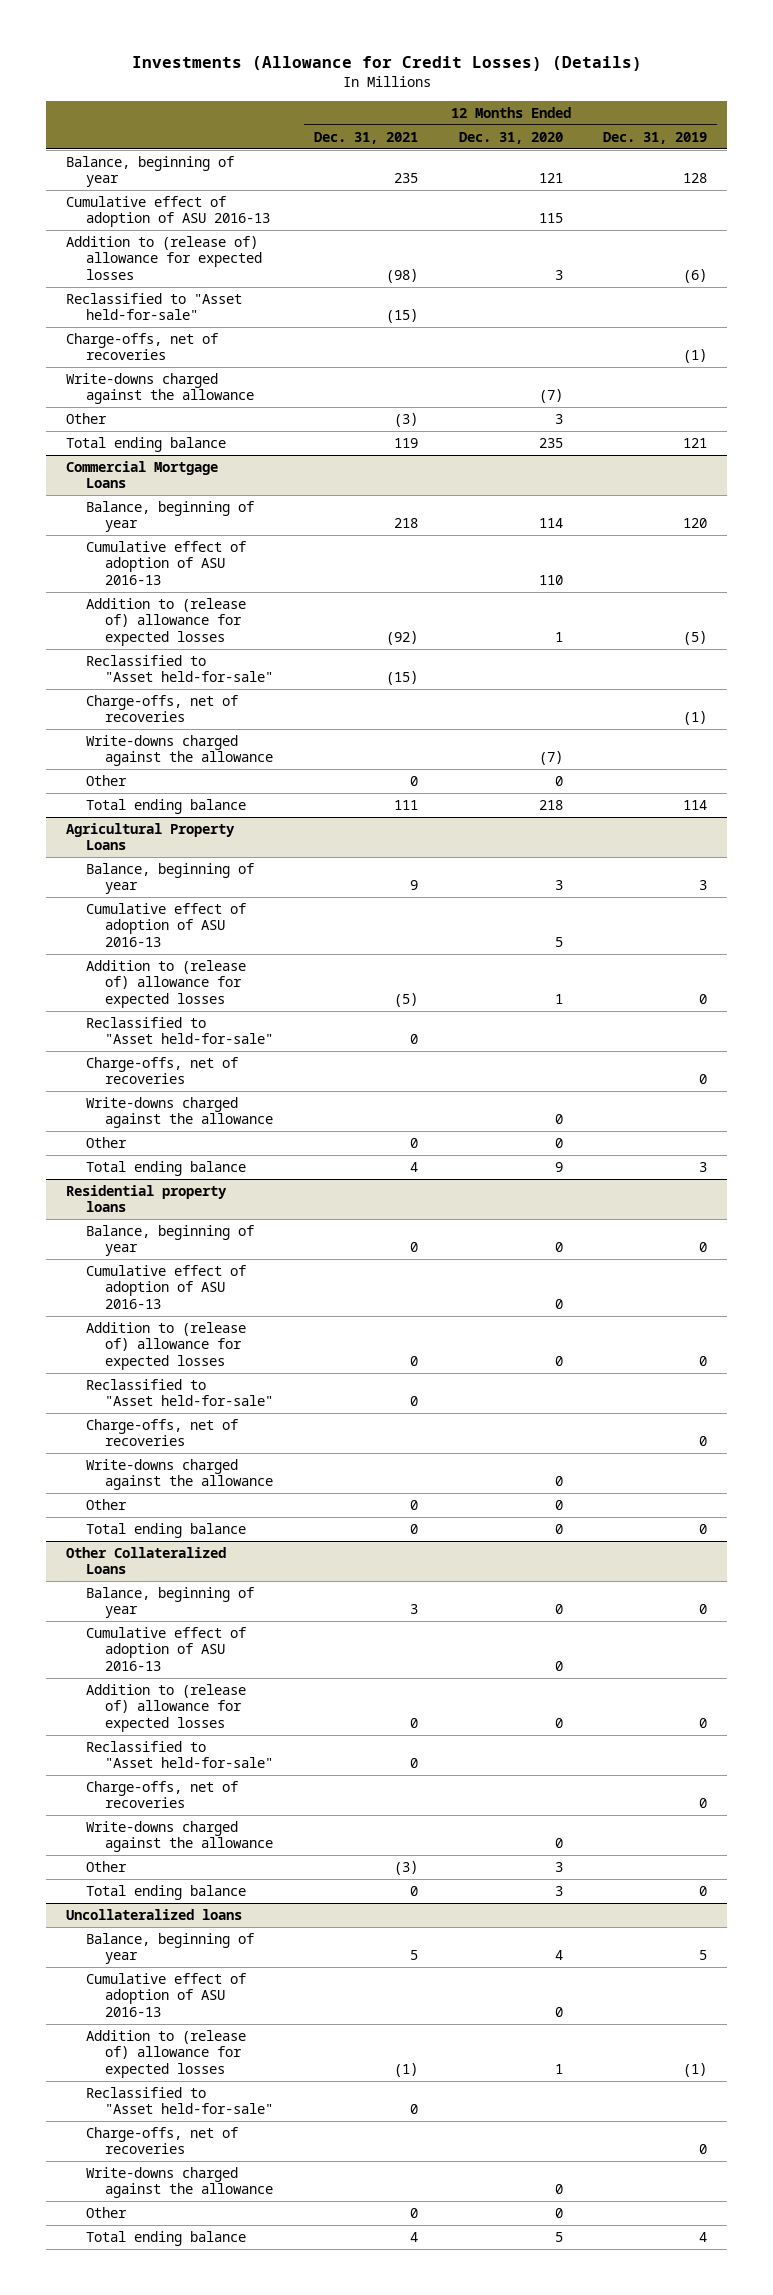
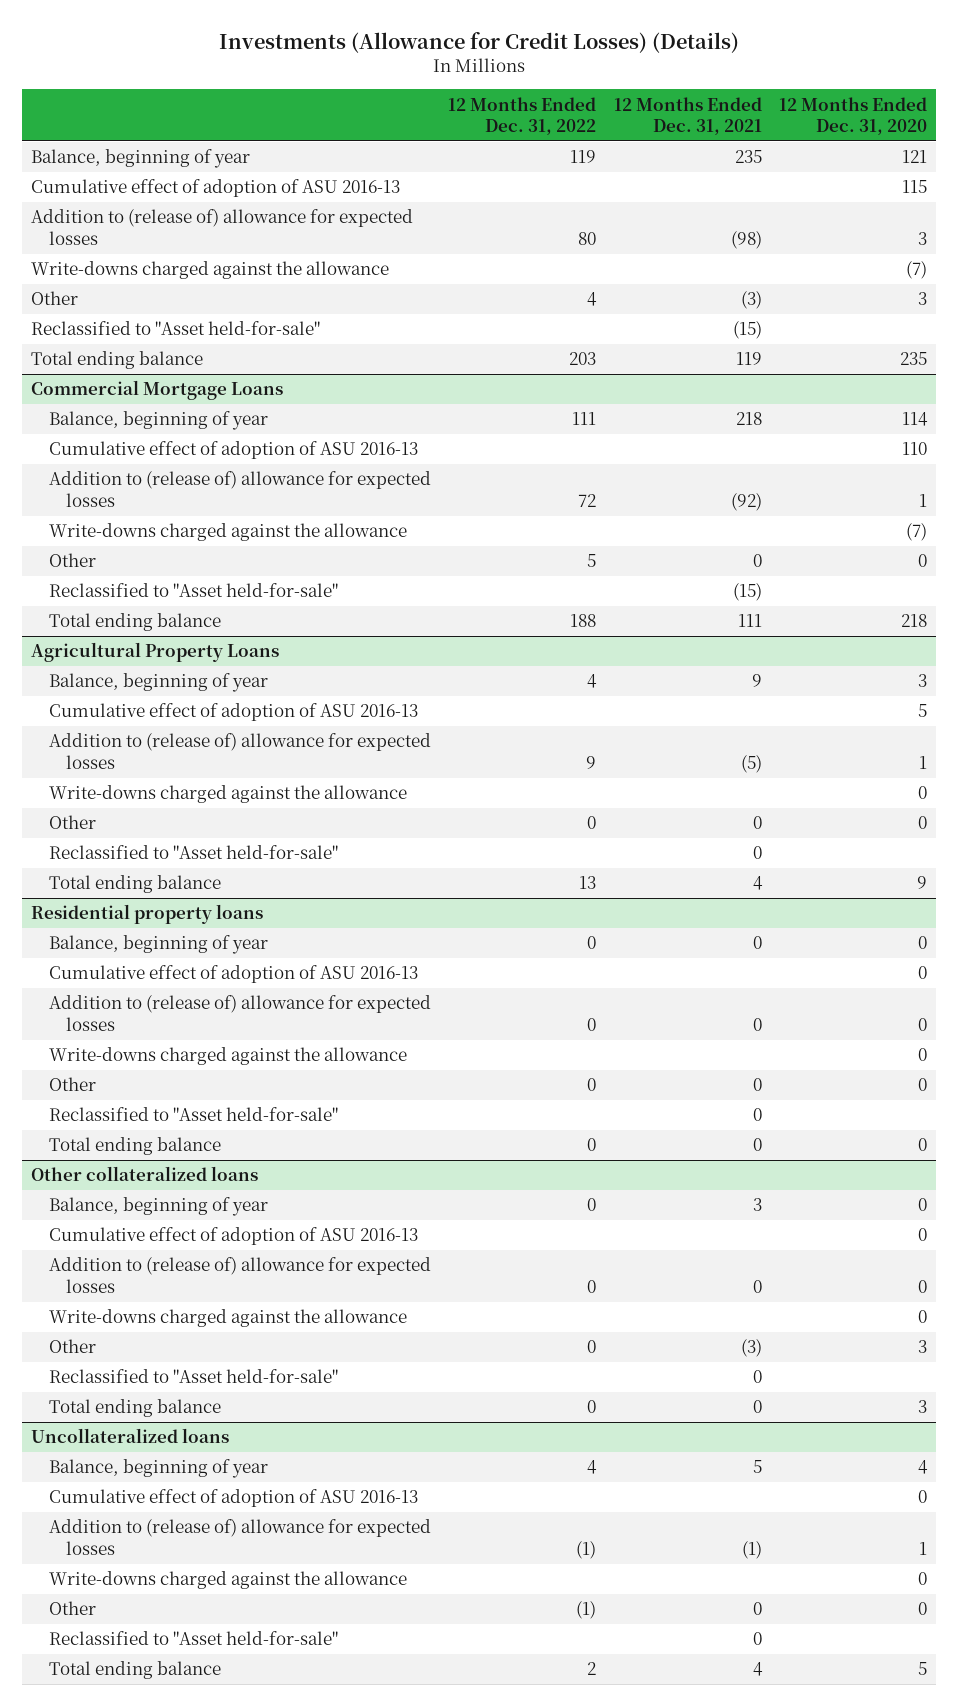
- | 12 Months Ended Dec. 31, 2021 | 12 Months Ended Dec. 31, 2020 | 12 Months Ended Dec. 31, 2019
+ | 12 Months Ended Dec. 31, 2022 | 12 Months Ended Dec. 31, 2021 | 12 Months Ended Dec. 31, 2020
- Charge-offs, net of recoveries | | | (1)
moved down: Reclassified to "Asset held-for-sale" | | (15) |
@ Commercial Mortgage Loans
- Charge-offs, net of recoveries | | | (1)
moved down: Reclassified to "Asset held-for-sale" | | (15) |
@ Agricultural Property Loans
- Charge-offs, net of recoveries | | | 0
moved down: Reclassified to "Asset held-for-sale" | | 0 |
@ Residential property loans
- Charge-offs, net of recoveries | | | 0
moved down: Reclassified to "Asset held-for-sale" | | 0 |
- Other Collateralized Loans
+ Other collateralized loans
- Reclassified to "Asset held-for-sale" | 0 | |
- Charge-offs, net of recoveries | | | 0
+ Reclassified to "Asset held-for-sale" | | 0 |
@ Uncollateralized loans
- Charge-offs, net of recoveries | | | 0
moved down: Reclassified to "Asset held-for-sale" | | 0 |

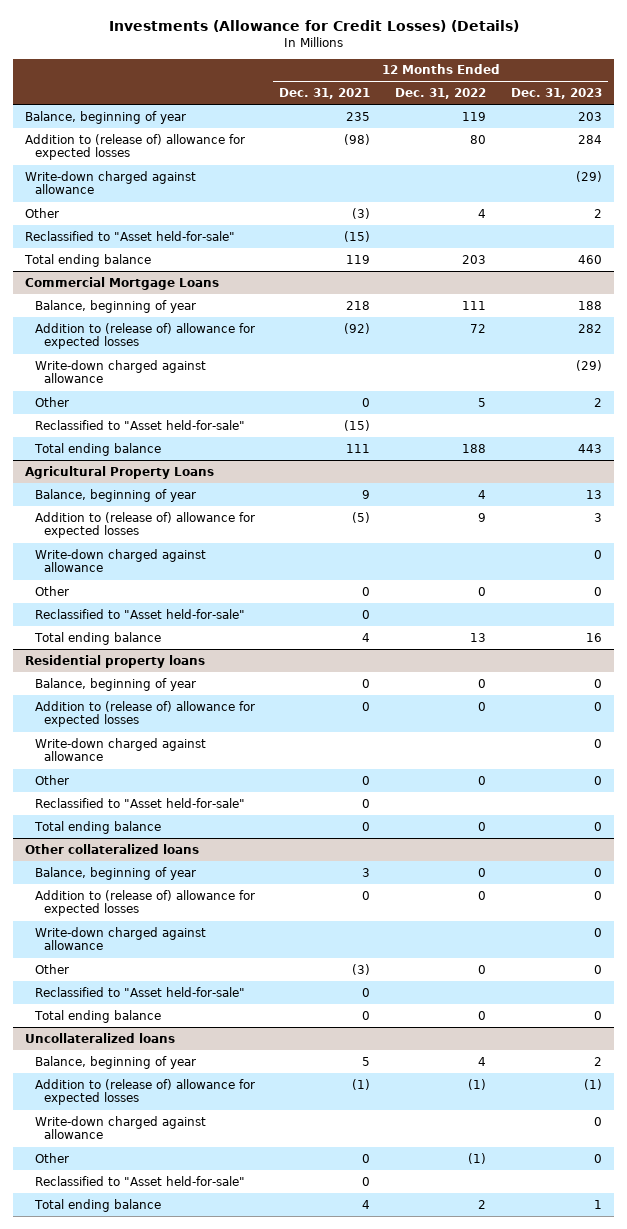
- | 12 Months Ended Dec. 31, 2022 | 12 Months Ended Dec. 31, 2021 | 12 Months Ended Dec. 31, 2020
+ | 12 Months Ended Dec. 31, 2021 | 12 Months Ended Dec. 31, 2022 | 12 Months Ended Dec. 31, 2023
- Cumulative effect of adoption of ASU 2016-13 | | | 115
- Write-downs charged against the allowance | | | (7)
+ Write-down charged against allowance | | | (29)
@ Commercial Mortgage Loans
- Cumulative effect of adoption of ASU 2016-13 | | | 110
- Write-downs charged against the allowance | | | (7)
+ Write-down charged against allowance | | | (29)
@ Agricultural Property Loans
- Cumulative effect of adoption of ASU 2016-13 | | | 5
- Write-downs charged against the allowance | | | 0
+ Write-down charged against allowance | | | 0
@ Residential property loans
- Cumulative effect of adoption of ASU 2016-13 | | | 0
- Write-downs charged against the allowance | | | 0
+ Write-down charged against allowance | | | 0
@ Other collateralized loans
- Cumulative effect of adoption of ASU 2016-13 | | | 0
- Write-downs charged against the allowance | | | 0
+ Write-down charged against allowance | | | 0
@ Uncollateralized loans
- Cumulative effect of adoption of ASU 2016-13 | | | 0
- Write-downs charged against the allowance | | | 0
+ Write-down charged against allowance | | | 0

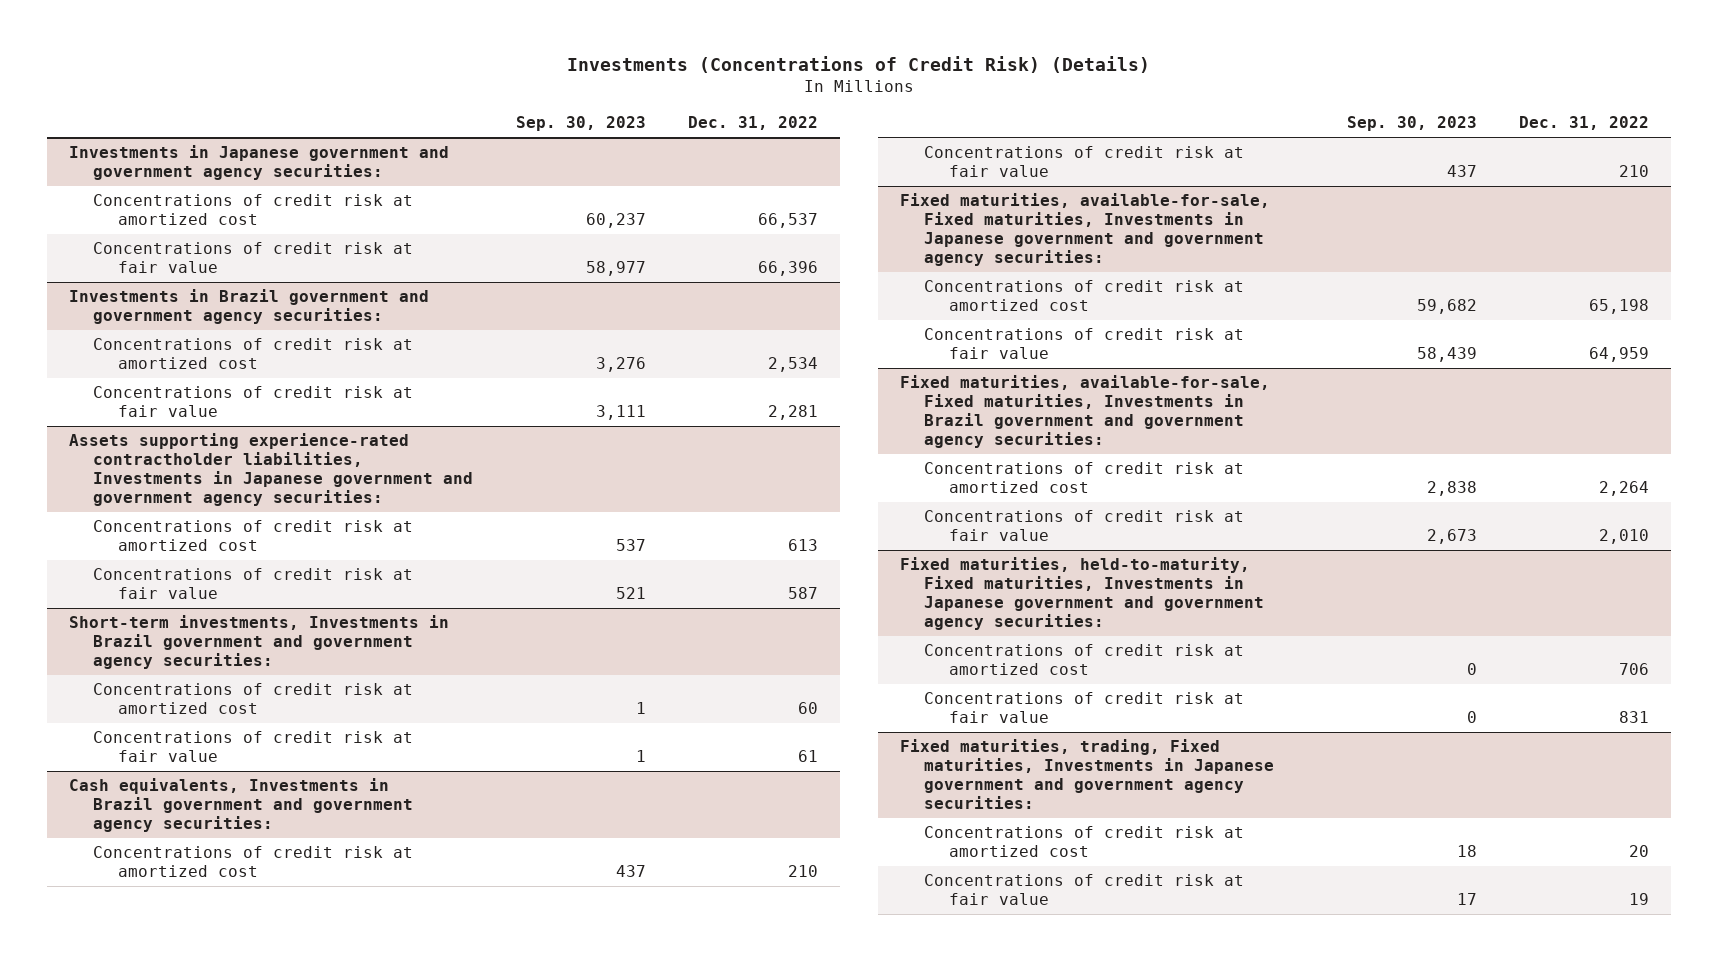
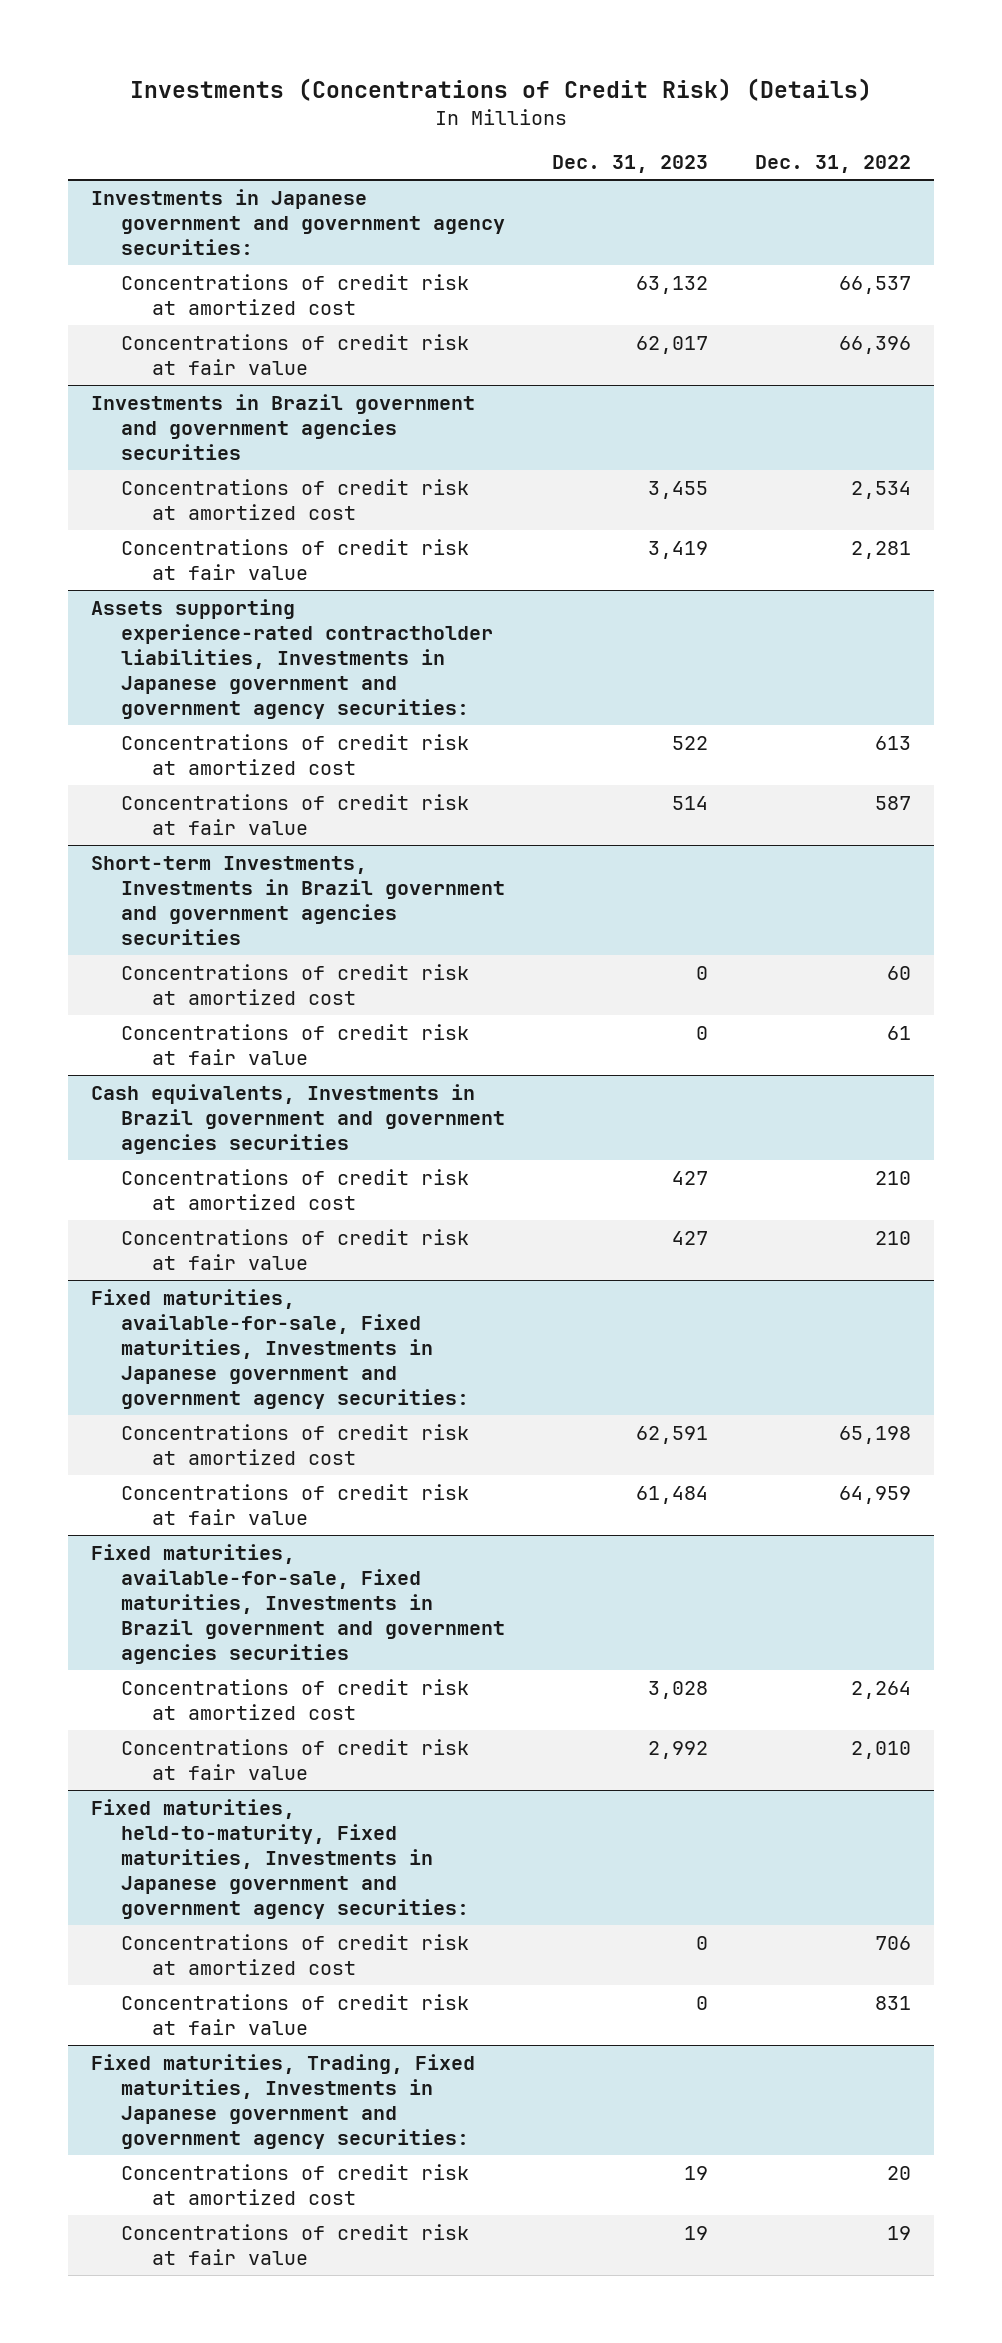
- | Sep. 30, 2023 | Dec. 31, 2022
+ | Dec. 31, 2023 | Dec. 31, 2022
- Investments in Brazil government and government agency securities:
+ Investments in Brazil government and government agencies securities
- Short-term investments, Investments in Brazil government and government agency securities:
+ Short-term Investments, Investments in Brazil government and government agencies securities
- Cash equivalents, Investments in Brazil government and government agency securities:
+ Cash equivalents, Investments in Brazil government and government agencies securities
- Fixed maturities, available-for-sale, Fixed maturities, Investments in Brazil government and government agency securities:
+ Fixed maturities, available-for-sale, Fixed maturities, Investments in Brazil government and government agencies securities
- Fixed maturities, trading, Fixed maturities, Investments in Japanese government and government agency securities:
+ Fixed maturities, Trading, Fixed maturities, Investments in Japanese government and government agency securities:

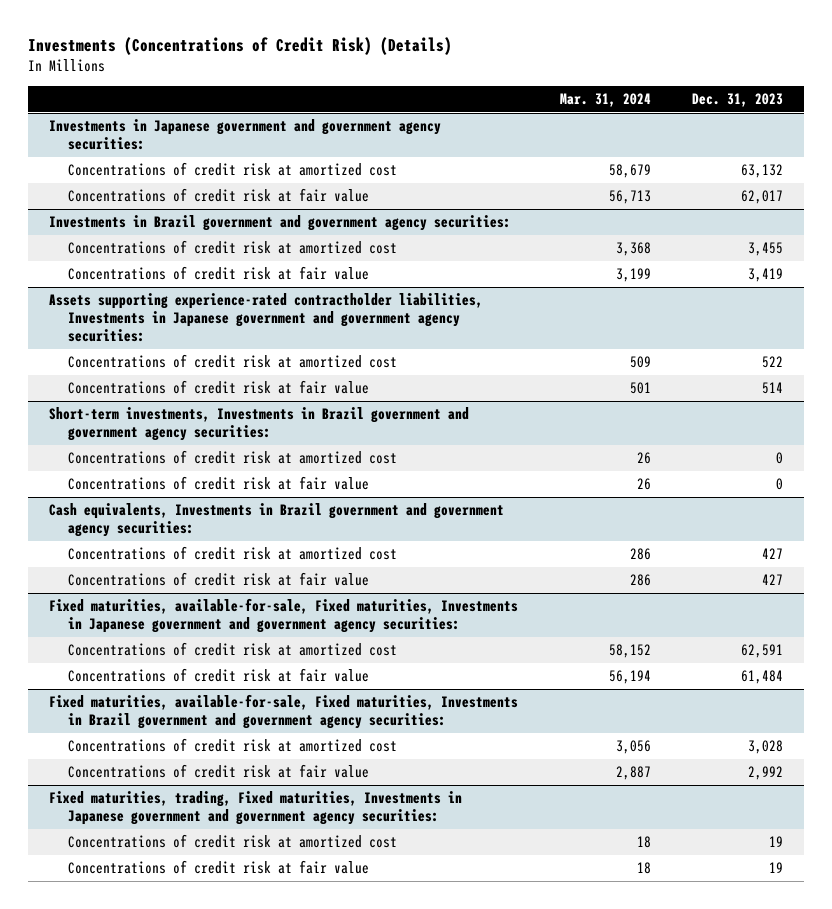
- | Dec. 31, 2023 | Dec. 31, 2022
+ | Mar. 31, 2024 | Dec. 31, 2023
- Investments in Brazil government and government agencies securities
+ Investments in Brazil government and government agency securities:
- Short-term Investments, Investments in Brazil government and government agencies securities
+ Short-term investments, Investments in Brazil government and government agency securities:
- Cash equivalents, Investments in Brazil government and government agencies securities
+ Cash equivalents, Investments in Brazil government and government agency securities:
- Fixed maturities, available-for-sale, Fixed maturities, Investments in Brazil government and government agencies securities
+ Fixed maturities, available-for-sale, Fixed maturities, Investments in Brazil government and government agency securities:
- Fixed maturities, held-to-maturity, Fixed maturities, Investments in Japanese government and government agency securities:
- Concentrations of credit risk at amortized cost | 0 | 706
- Concentrations of credit risk at fair value | 0 | 831
- Fixed maturities, Trading, Fixed maturities, Investments in Japanese government and government agency securities:
+ Fixed maturities, trading, Fixed maturities, Investments in Japanese government and government agency securities:

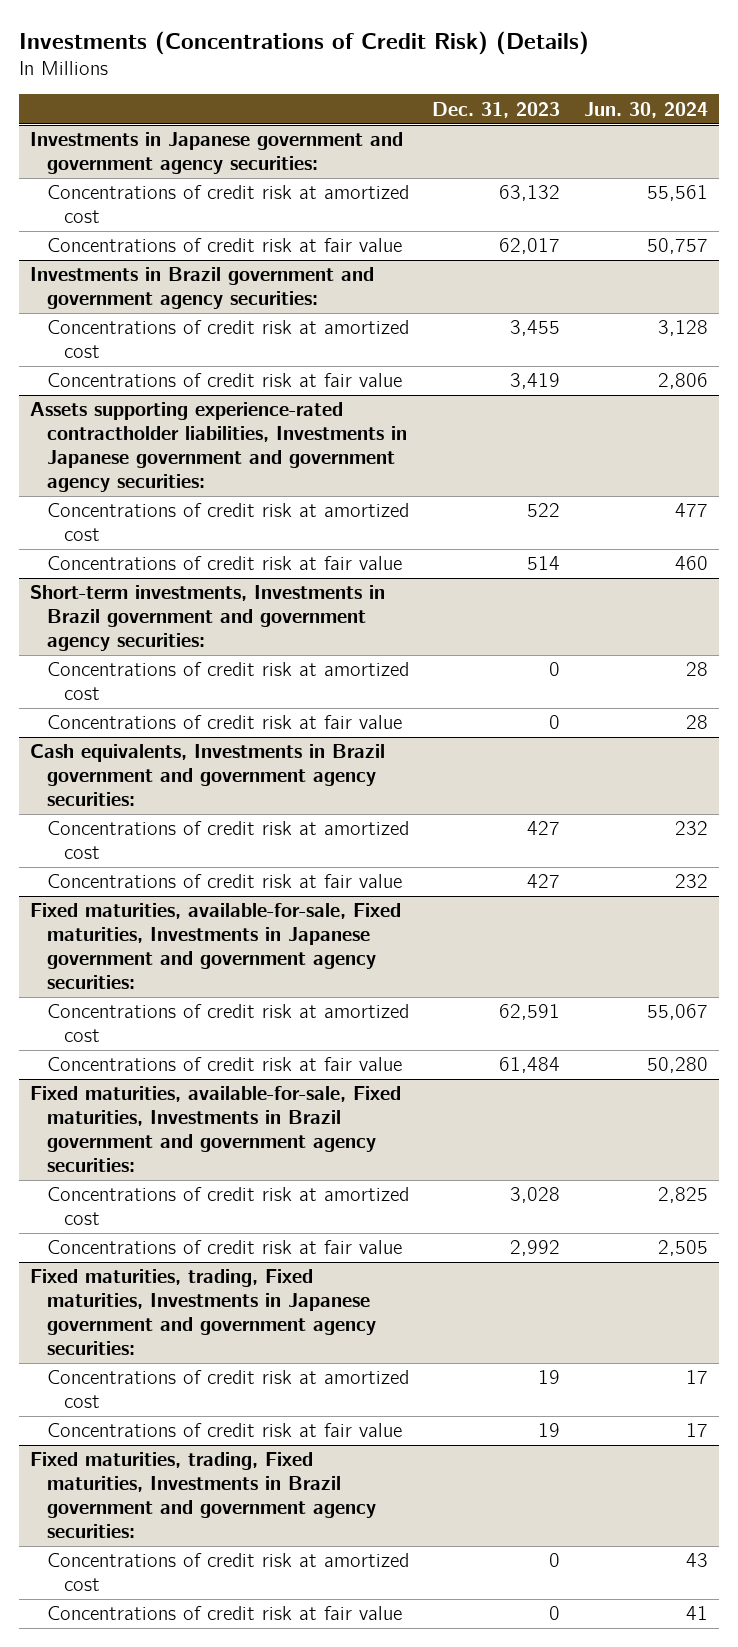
- | Mar. 31, 2024 | Dec. 31, 2023
+ | Dec. 31, 2023 | Jun. 30, 2024
+ Fixed maturities, trading, Fixed maturities, Investments in Brazil government and government agency securities:
+ Concentrations of credit risk at amortized cost | 0 | 43
+ Concentrations of credit risk at fair value | 0 | 41

